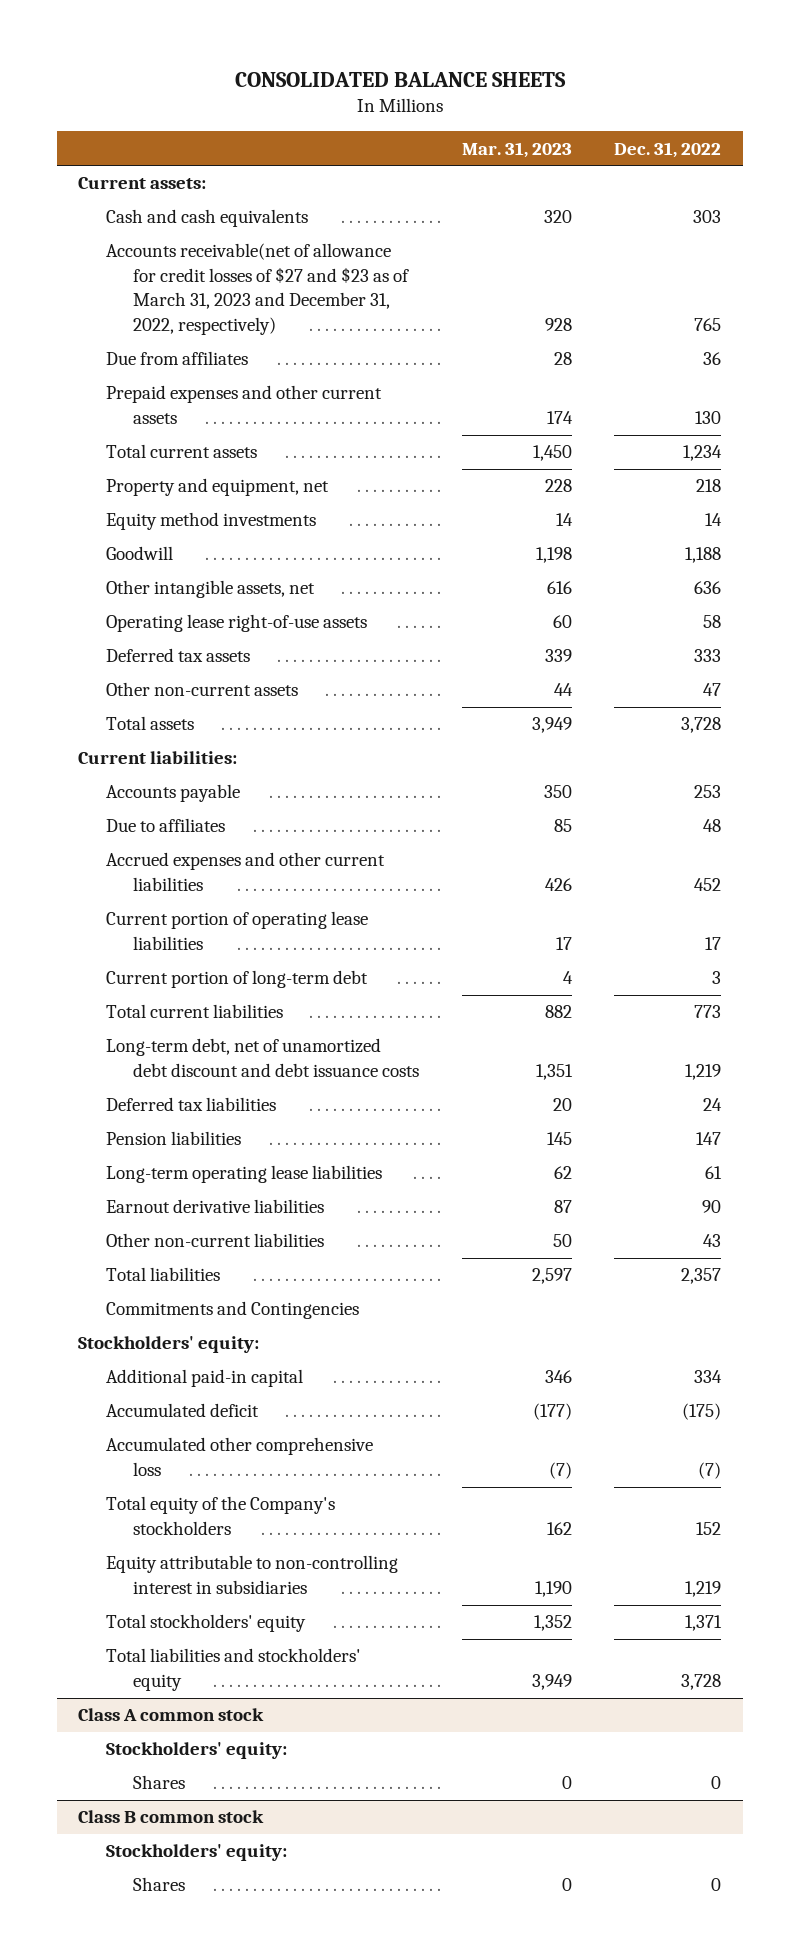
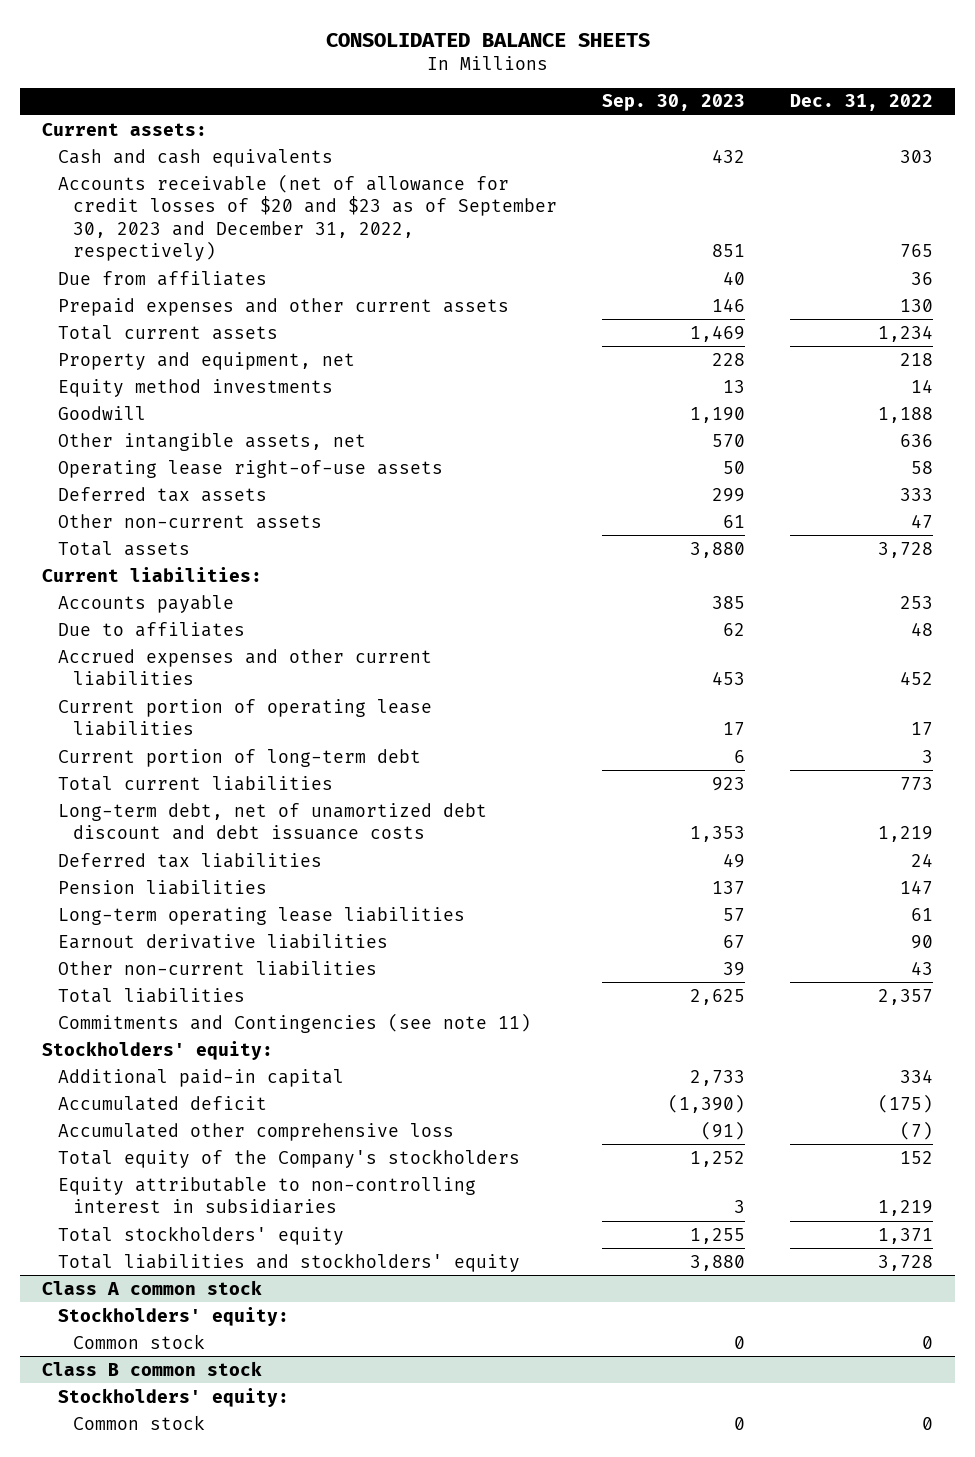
- | Mar. 31, 2023 | Dec. 31, 2022
+ | Sep. 30, 2023 | Dec. 31, 2022
- Accounts receivable(net of allowance for credit losses of $27 and $23 as of March 31, 2023 and December 31, 2022, respectively) | 928 | 765
+ Accounts receivable (net of allowance for credit losses of $20 and $23 as of September 30, 2023 and December 31, 2022, respectively) | 851 | 765
- Commitments and Contingencies
+ Commitments and Contingencies (see note 11)
@ Class A common stock
- Shares | 0 | 0
+ Common stock | 0 | 0
@ Class B common stock
- Shares | 0 | 0
+ Common stock | 0 | 0

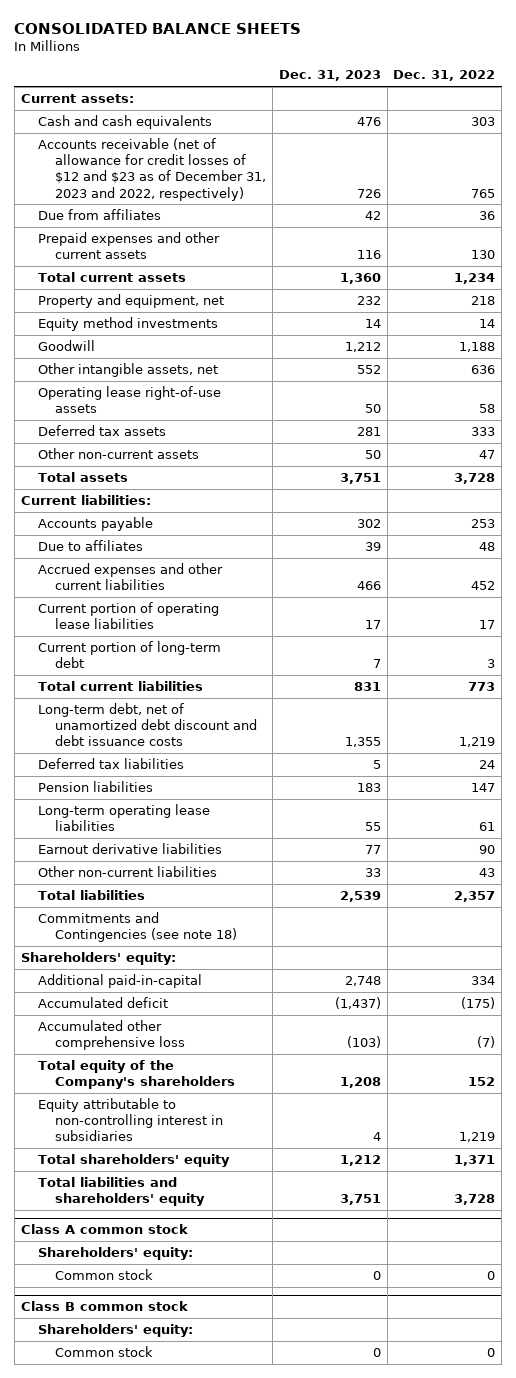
- | Sep. 30, 2023 | Dec. 31, 2022
+ | Dec. 31, 2023 | Dec. 31, 2022
- Accounts receivable (net of allowance for credit losses of $20 and $23 as of September 30, 2023 and December 31, 2022, respectively) | 851 | 765
+ Accounts receivable (net of allowance for credit losses of $12 and $23 as of December 31, 2023 and 2022, respectively) | 726 | 765
- Commitments and Contingencies (see note 11)
- Stockholders' equity:
- Additional paid-in capital | 2,733 | 334
+ Commitments and Contingencies (see note 18)
+ Shareholders' equity:
+ Additional paid-in-capital | 2,748 | 334
- Total equity of the Company's stockholders | 1,252 | 152
+ Total equity of the Company's shareholders | 1,208 | 152
- Total stockholders' equity | 1,255 | 1,371
- Total liabilities and stockholders' equity | 3,880 | 3,728
+ Total shareholders' equity | 1,212 | 1,371
+ Total liabilities and shareholders' equity | 3,751 | 3,728
@ Class A common stock
- Stockholders' equity:
+ Shareholders' equity:
@ Class B common stock
- Stockholders' equity:
+ Shareholders' equity:

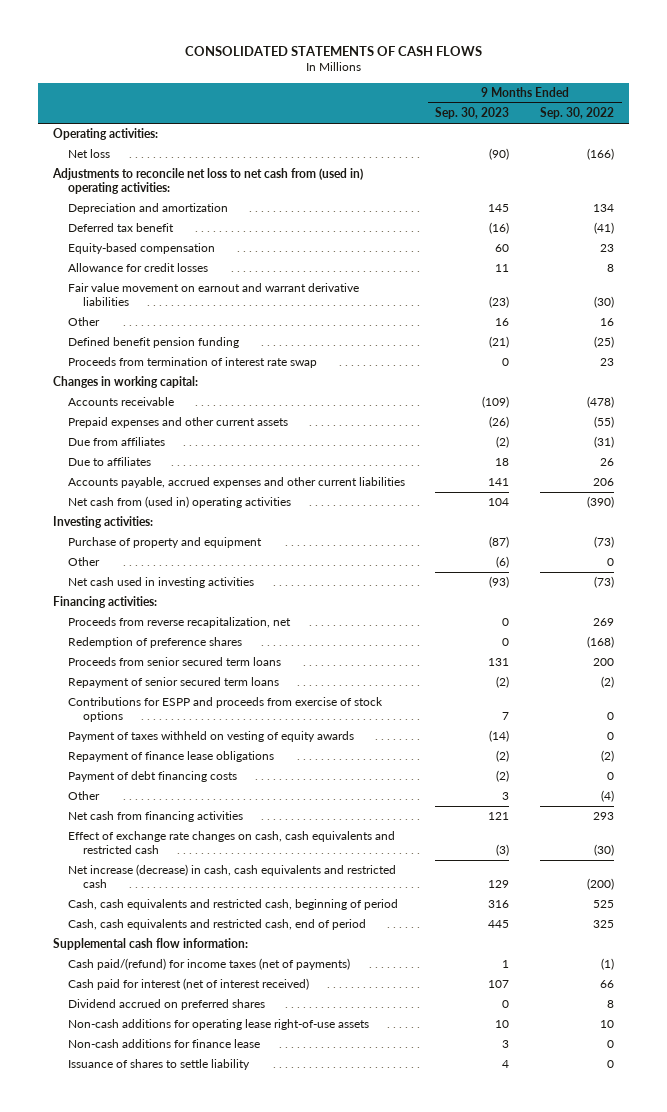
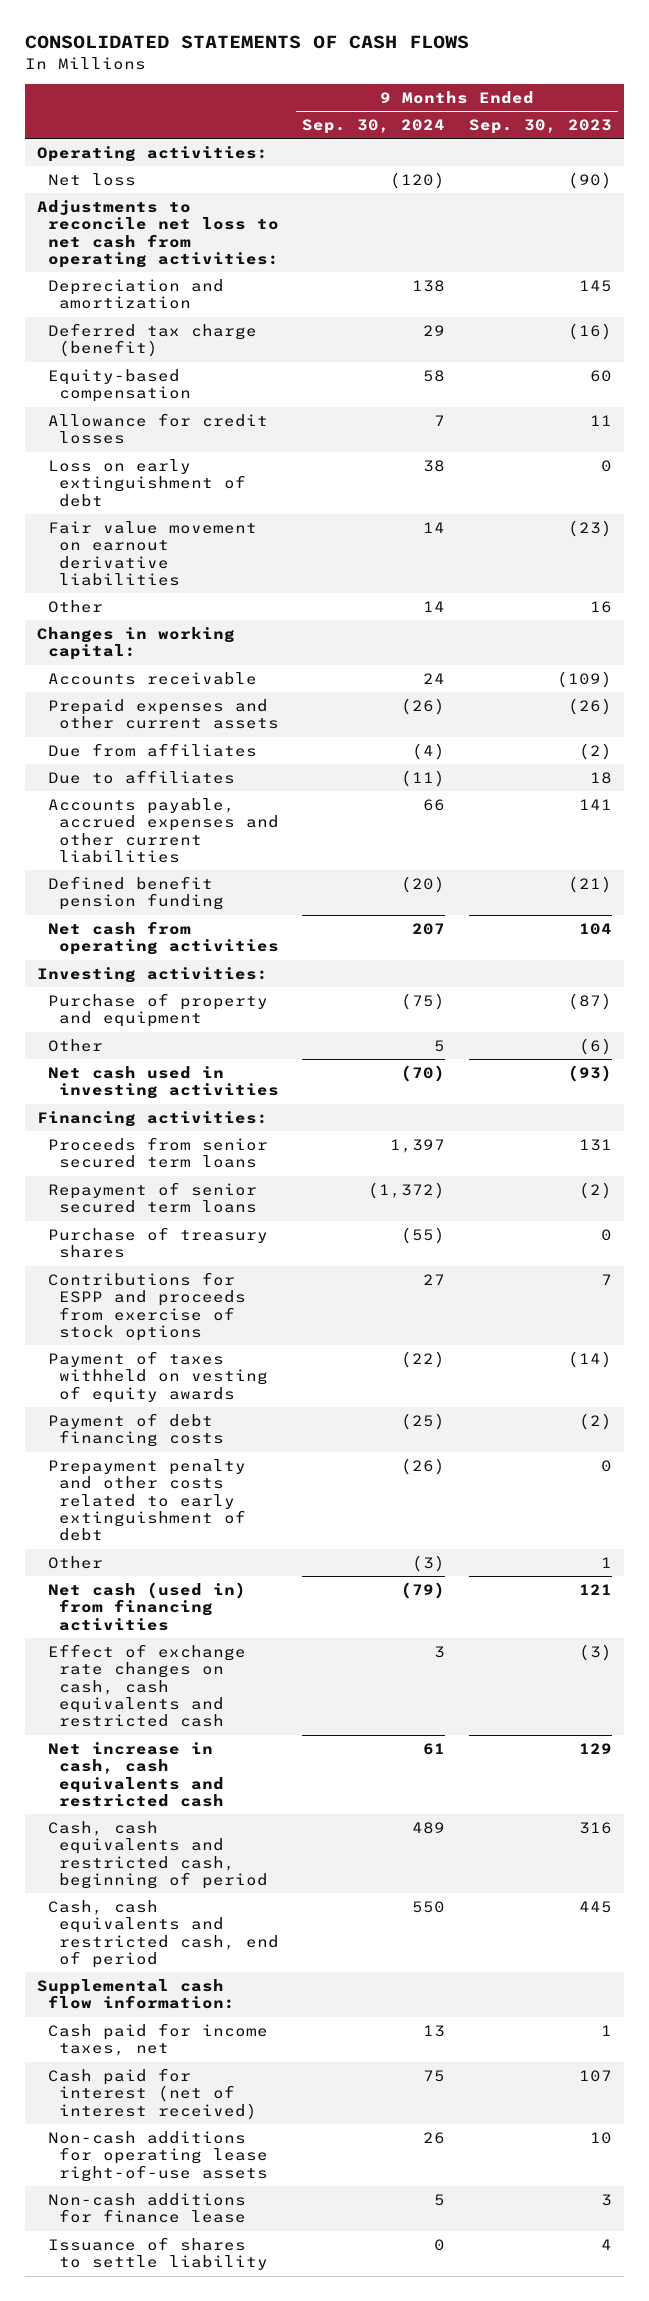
- | 9 Months Ended Sep. 30, 2023 | 9 Months Ended Sep. 30, 2022
+ | 9 Months Ended Sep. 30, 2024 | 9 Months Ended Sep. 30, 2023
- Adjustments to reconcile net loss to net cash from (used in) operating activities:
+ Adjustments to reconcile net loss to net cash from operating activities:
- Deferred tax benefit | (16) | (41)
+ Deferred tax charge (benefit) | 29 | (16)
- Fair value movement on earnout and warrant derivative liabilities | (23) | (30)
+ Loss on early extinguishment of debt | 38 | 0
+ Fair value movement on earnout derivative liabilities | 14 | (23)
- Proceeds from termination of interest rate swap | 0 | 23
- Net cash from (used in) operating activities | 104 | (390)
moved down: Defined benefit pension funding | (20) | (21)
+ Net cash from operating activities | 207 | 104
- Proceeds from reverse recapitalization, net | 0 | 269
- Redemption of preference shares | 0 | (168)
+ Purchase of treasury shares | (55) | 0
- Repayment of finance lease obligations | (2) | (2)
- Other | 3 | (4)
- Net cash from financing activities | 121 | 293
+ Prepayment penalty and other costs related to early extinguishment of debt | (26) | 0
+ Other | (3) | 1
+ Net cash (used in) from financing activities | (79) | 121
- Net increase (decrease) in cash, cash equivalents and restricted cash | 129 | (200)
+ Net increase in cash, cash equivalents and restricted cash | 61 | 129
- Cash paid/(refund) for income taxes (net of payments) | 1 | (1)
+ Cash paid for income taxes, net | 13 | 1
- Dividend accrued on preferred shares | 0 | 8

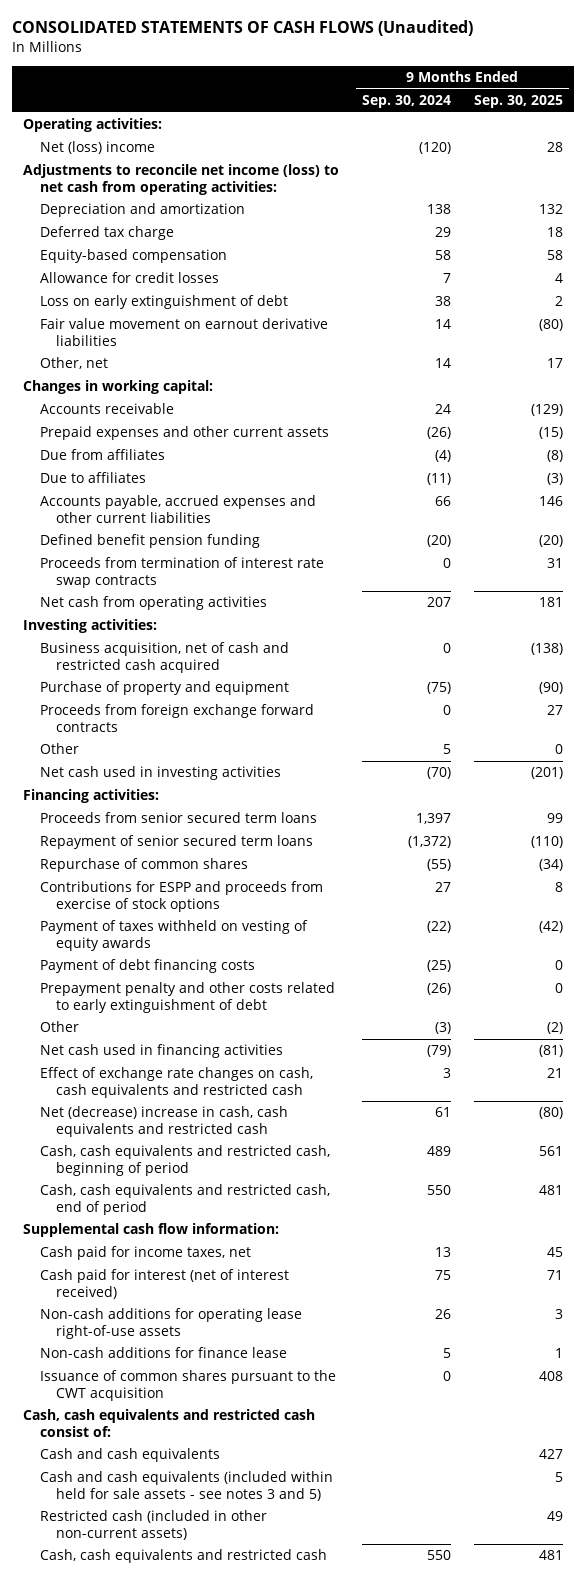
- CONSOLIDATED STATEMENTS OF CASH FLOWS
+ CONSOLIDATED STATEMENTS OF CASH FLOWS (Unaudited)
- | 9 Months Ended Sep. 30, 2024 | 9 Months Ended Sep. 30, 2023
+ | 9 Months Ended Sep. 30, 2024 | 9 Months Ended Sep. 30, 2025
- Net loss | (120) | (90)
- Adjustments to reconcile net loss to net cash from operating activities:
+ Net (loss) income | (120) | 28
+ Adjustments to reconcile net income (loss) to net cash from operating activities:
- Deferred tax charge (benefit) | 29 | (16)
+ Deferred tax charge | 29 | 18
- Other | 14 | 16
+ Other, net | 14 | 17
+ Proceeds from termination of interest rate swap contracts | 0 | 31
+ Business acquisition, net of cash and restricted cash acquired | 0 | (138)
+ Proceeds from foreign exchange forward contracts | 0 | 27
- Purchase of treasury shares | (55) | 0
+ Repurchase of common shares | (55) | (34)
- Net cash (used in) from financing activities | (79) | 121
+ Net cash used in financing activities | (79) | (81)
- Net increase in cash, cash equivalents and restricted cash | 61 | 129
+ Net (decrease) increase in cash, cash equivalents and restricted cash | 61 | (80)
- Issuance of shares to settle liability | 0 | 4
+ Issuance of common shares pursuant to the CWT acquisition | 0 | 408
+ Cash, cash equivalents and restricted cash consist of:
+ Cash and cash equivalents | | 427
+ Cash and cash equivalents (included within held for sale assets - see notes 3 and 5) | | 5
+ Restricted cash (included in other non-current assets) | | 49
+ Cash, cash equivalents and restricted cash | 550 | 481

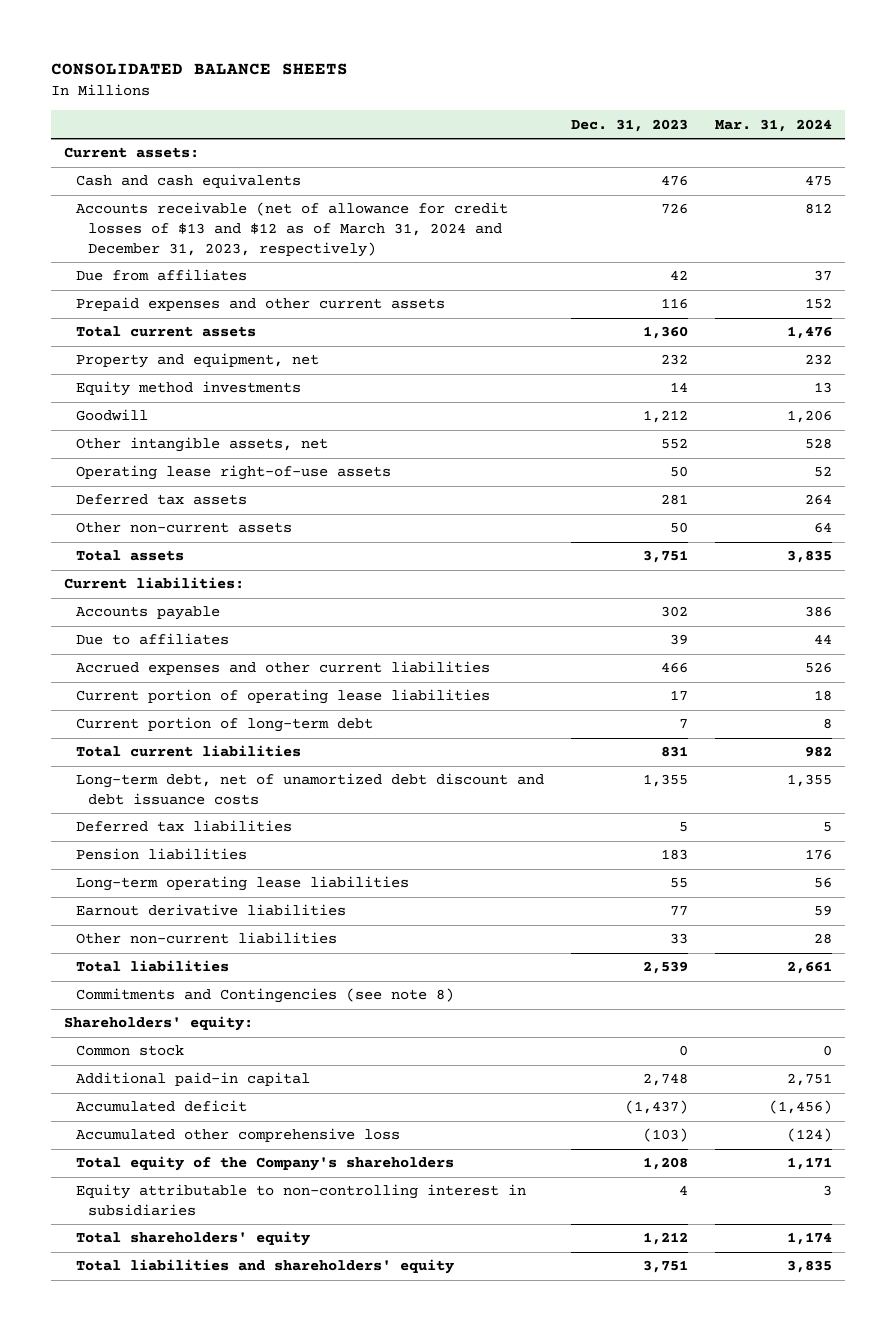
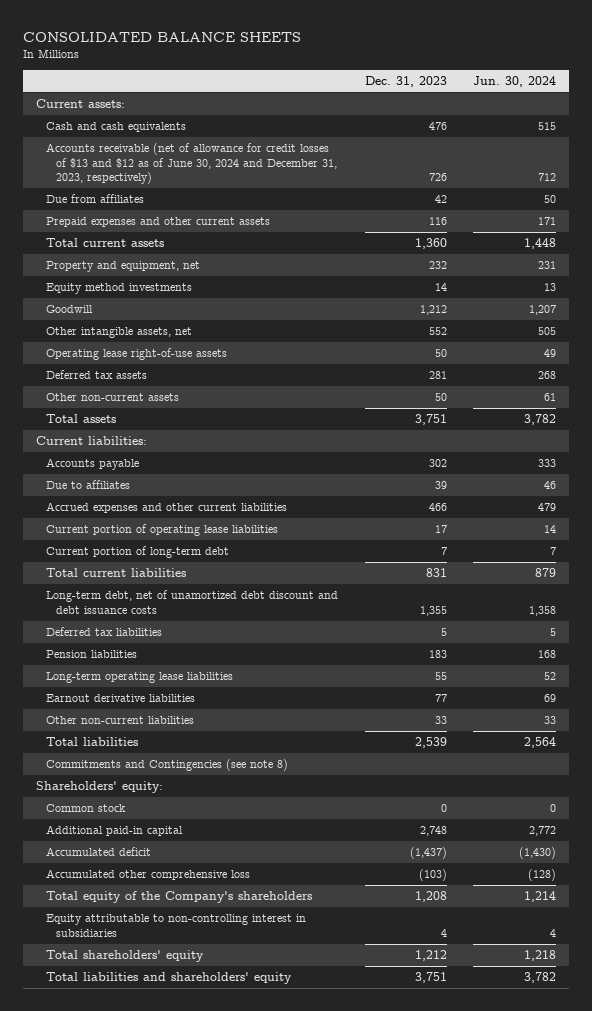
- | Dec. 31, 2023 | Mar. 31, 2024
+ | Dec. 31, 2023 | Jun. 30, 2024
- Accounts receivable (net of allowance for credit losses of $13 and $12 as of March 31, 2024 and December 31, 2023, respectively) | 726 | 812
+ Accounts receivable (net of allowance for credit losses of $13 and $12 as of June 30, 2024 and December 31, 2023, respectively) | 726 | 712

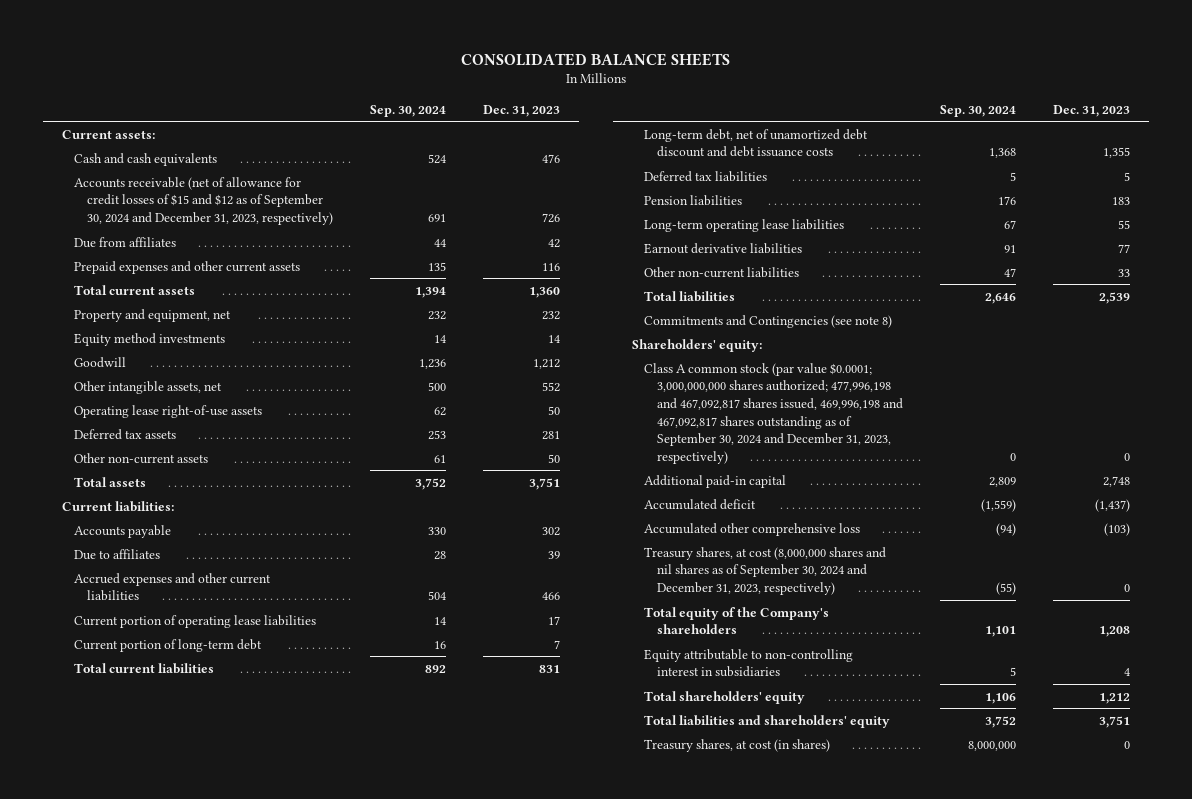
- | Dec. 31, 2023 | Jun. 30, 2024
+ | Sep. 30, 2024 | Dec. 31, 2023
- Accounts receivable (net of allowance for credit losses of $13 and $12 as of June 30, 2024 and December 31, 2023, respectively) | 726 | 712
+ Accounts receivable (net of allowance for credit losses of $15 and $12 as of September 30, 2024 and December 31, 2023, respectively) | 691 | 726
- Common stock | 0 | 0
+ Class A common stock (par value $0.0001; 3,000,000,000 shares authorized; 477,996,198 and 467,092,817 shares issued, 469,996,198 and 467,092,817 shares outstanding as of September 30, 2024 and December 31, 2023, respectively) | 0 | 0
+ Treasury shares, at cost (8,000,000 shares and nil shares as of September 30, 2024 and December 31, 2023, respectively) | (55) | 0
+ Treasury shares, at cost (in shares) | 8,000,000 | 0

